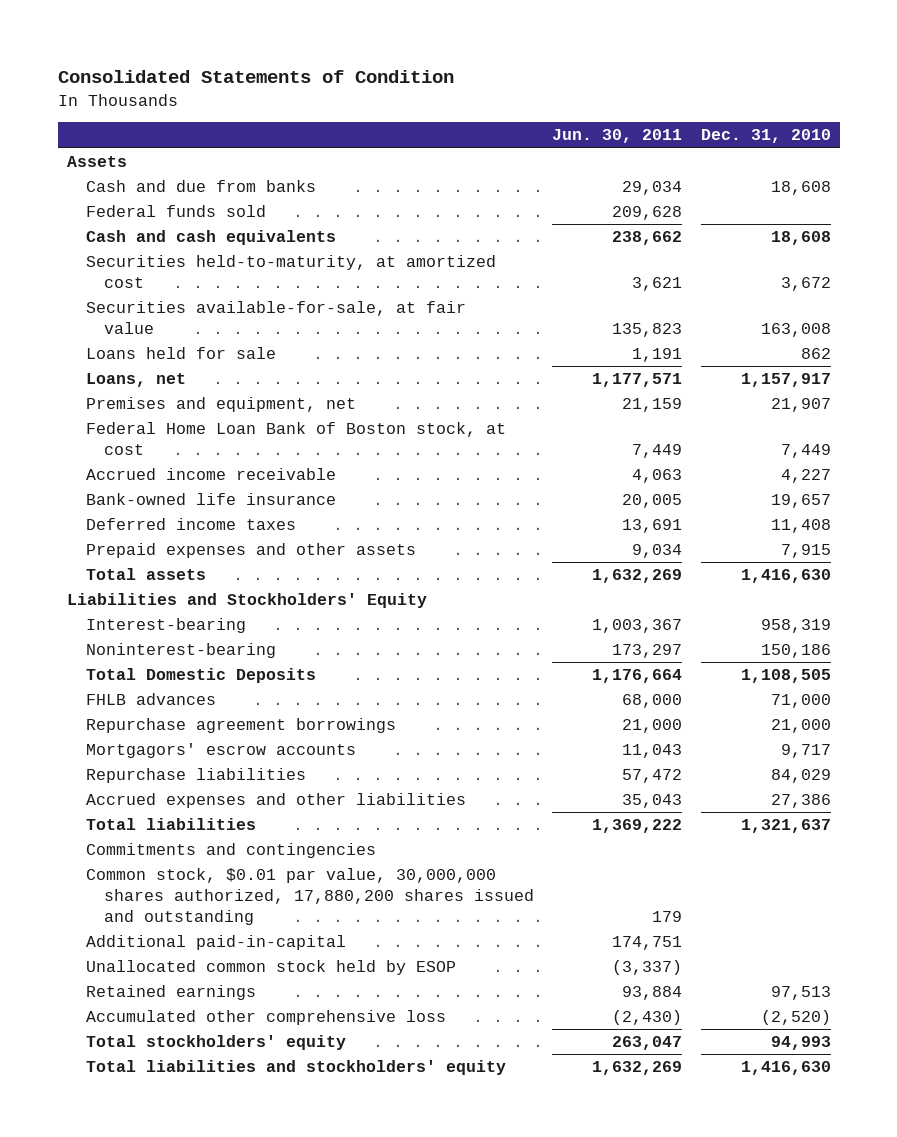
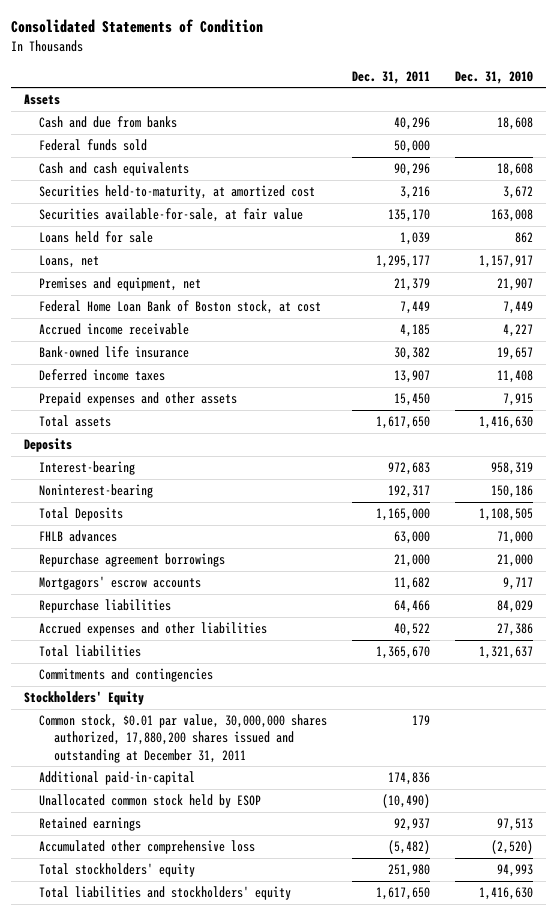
- | Jun. 30, 2011 | Dec. 31, 2010
+ | Dec. 31, 2011 | Dec. 31, 2010
- Liabilities and Stockholders' Equity
+ Deposits
- Total Domestic Deposits | 1,176,664 | 1,108,505
+ Total Deposits | 1,165,000 | 1,108,505
- Common stock, $0.01 par value, 30,000,000 shares authorized, 17,880,200 shares issued and outstanding | 179 |
+ Stockholders' Equity
+ Common stock, $0.01 par value, 30,000,000 shares authorized, 17,880,200 shares issued and outstanding at December 31, 2011 | 179 |

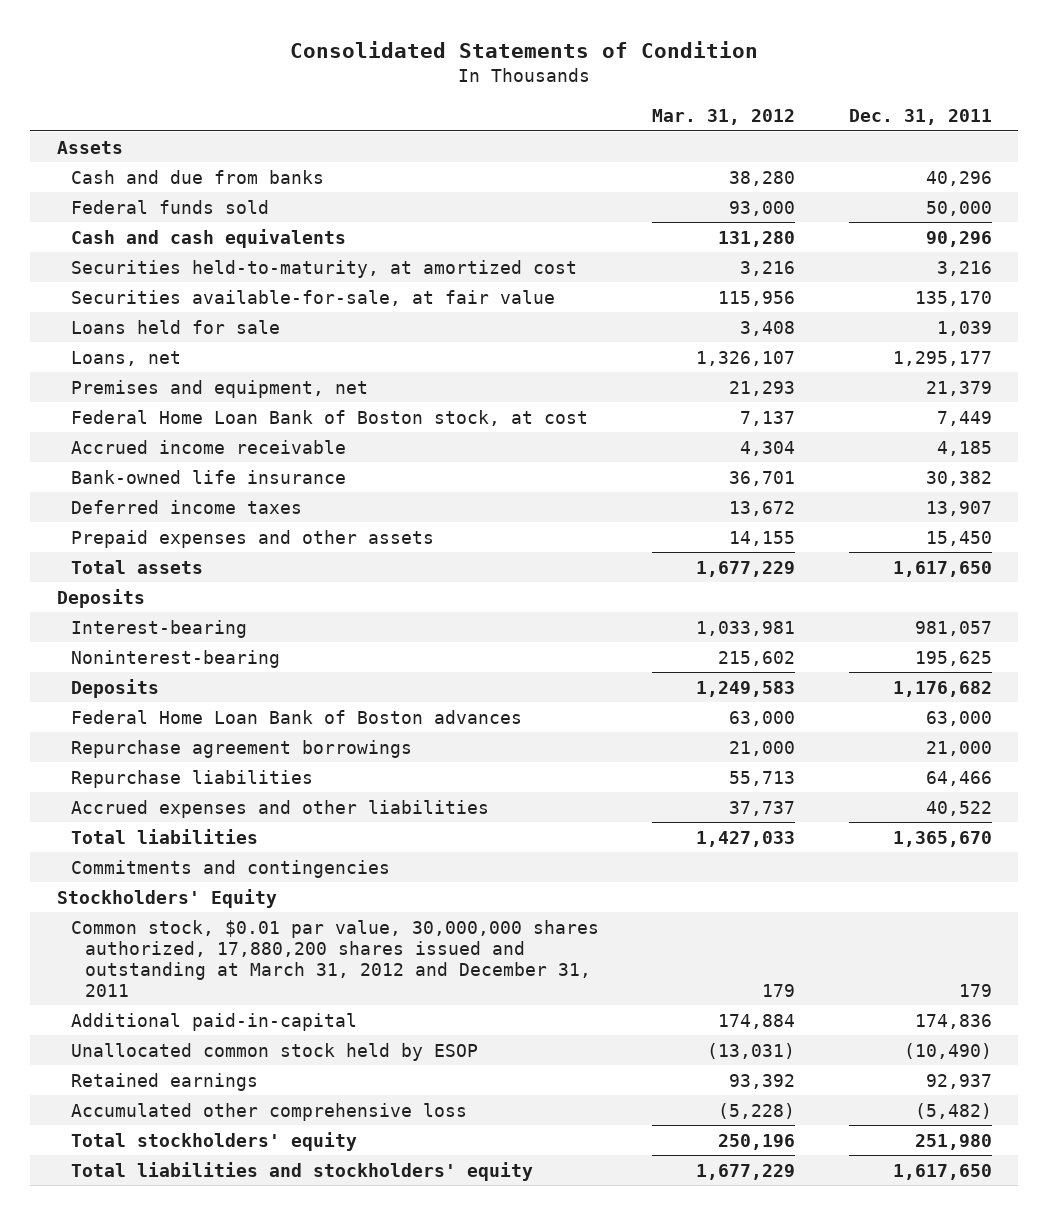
- | Dec. 31, 2011 | Dec. 31, 2010
+ | Mar. 31, 2012 | Dec. 31, 2011
- Interest-bearing | 972,683 | 958,319
- Noninterest-bearing | 192,317 | 150,186
- Total Deposits | 1,165,000 | 1,108,505
- FHLB advances | 63,000 | 71,000
+ Interest-bearing | 1,033,981 | 981,057
+ Noninterest-bearing | 215,602 | 195,625
+ Deposits | 1,249,583 | 1,176,682
+ Federal Home Loan Bank of Boston advances | 63,000 | 63,000
- Mortgagors' escrow accounts | 11,682 | 9,717
- Common stock, $0.01 par value, 30,000,000 shares authorized, 17,880,200 shares issued and outstanding at December 31, 2011 | 179 |
+ Common stock, $0.01 par value, 30,000,000 shares authorized, 17,880,200 shares issued and outstanding at March 31, 2012 and December 31, 2011 | 179 | 179

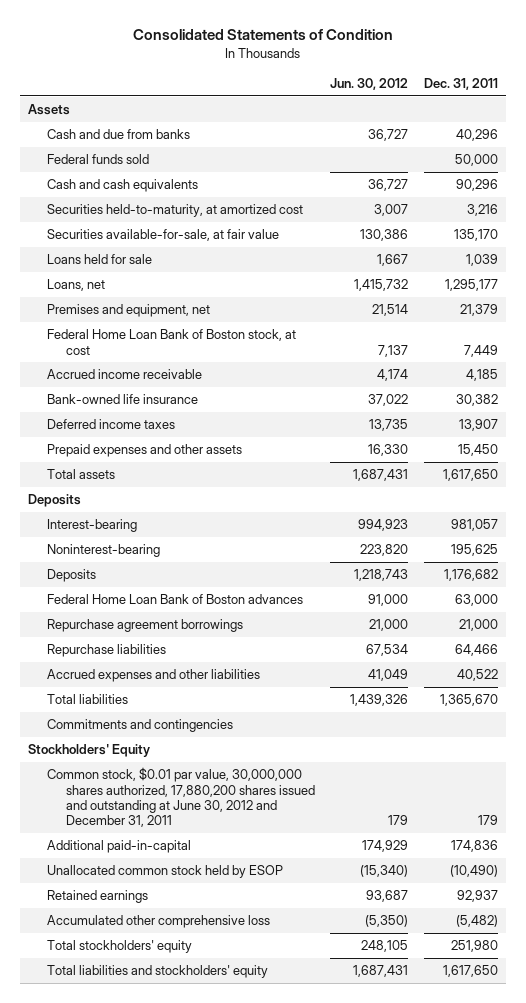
- | Mar. 31, 2012 | Dec. 31, 2011
+ | Jun. 30, 2012 | Dec. 31, 2011
- Common stock, $0.01 par value, 30,000,000 shares authorized, 17,880,200 shares issued and outstanding at March 31, 2012 and December 31, 2011 | 179 | 179
+ Common stock, $0.01 par value, 30,000,000 shares authorized, 17,880,200 shares issued and outstanding at June 30, 2012 and December 31, 2011 | 179 | 179

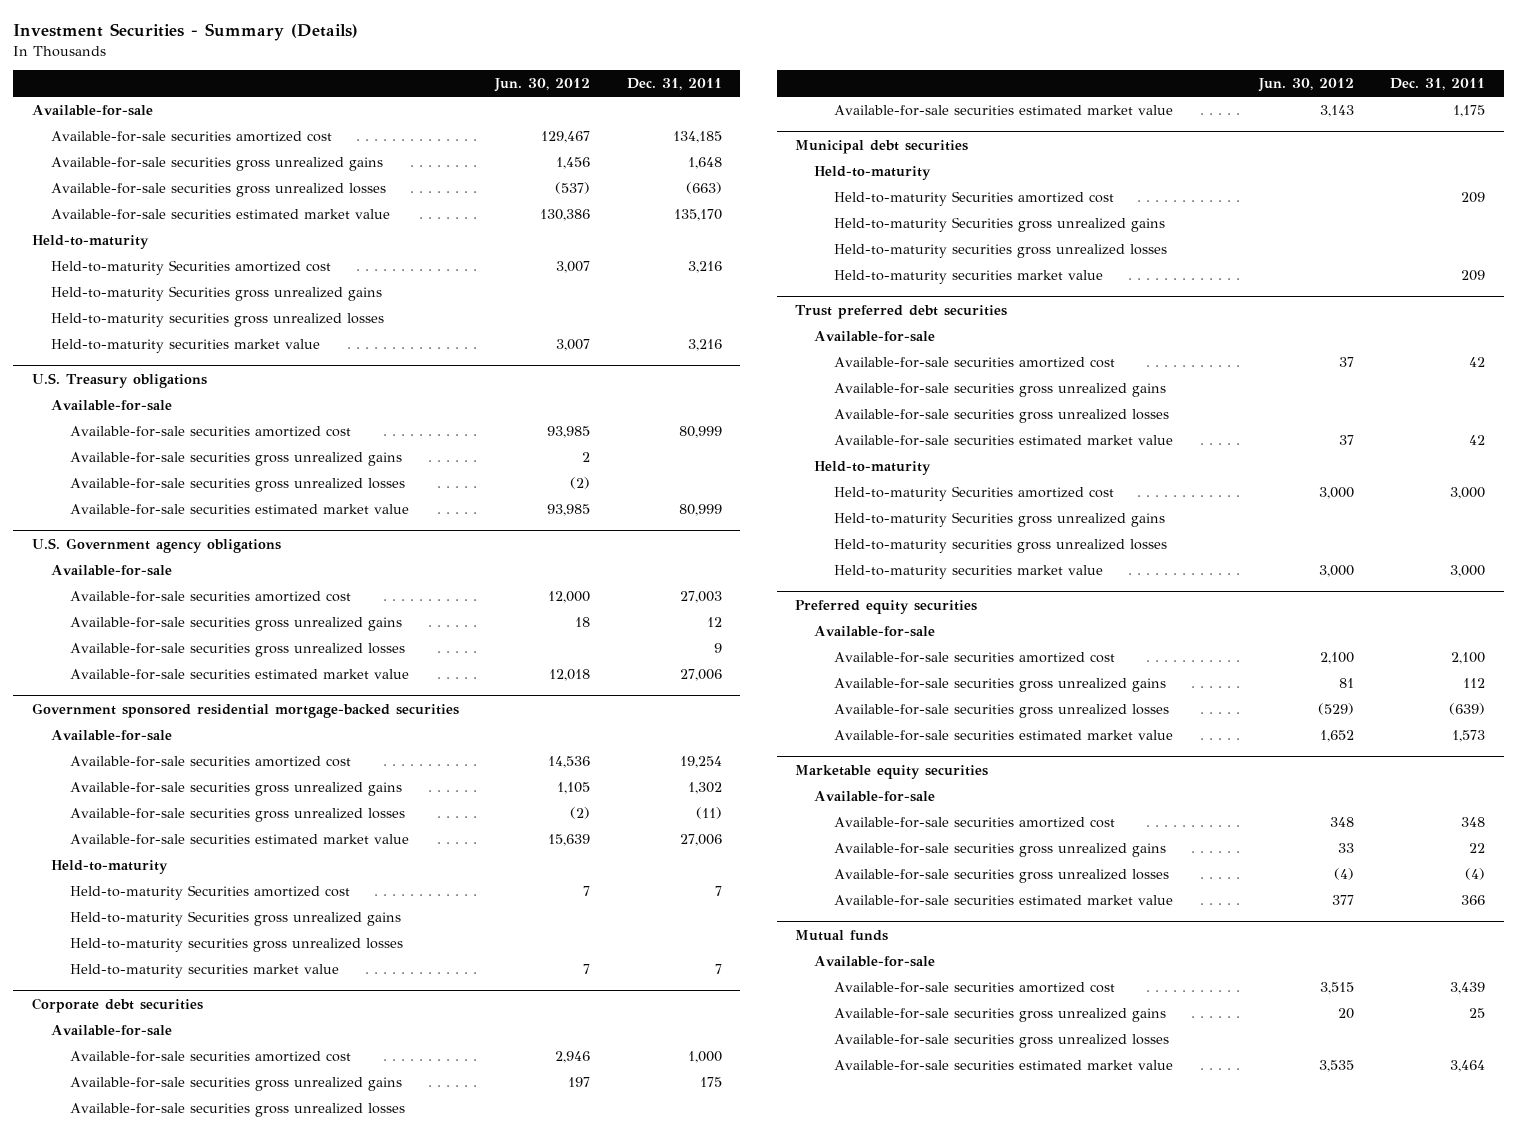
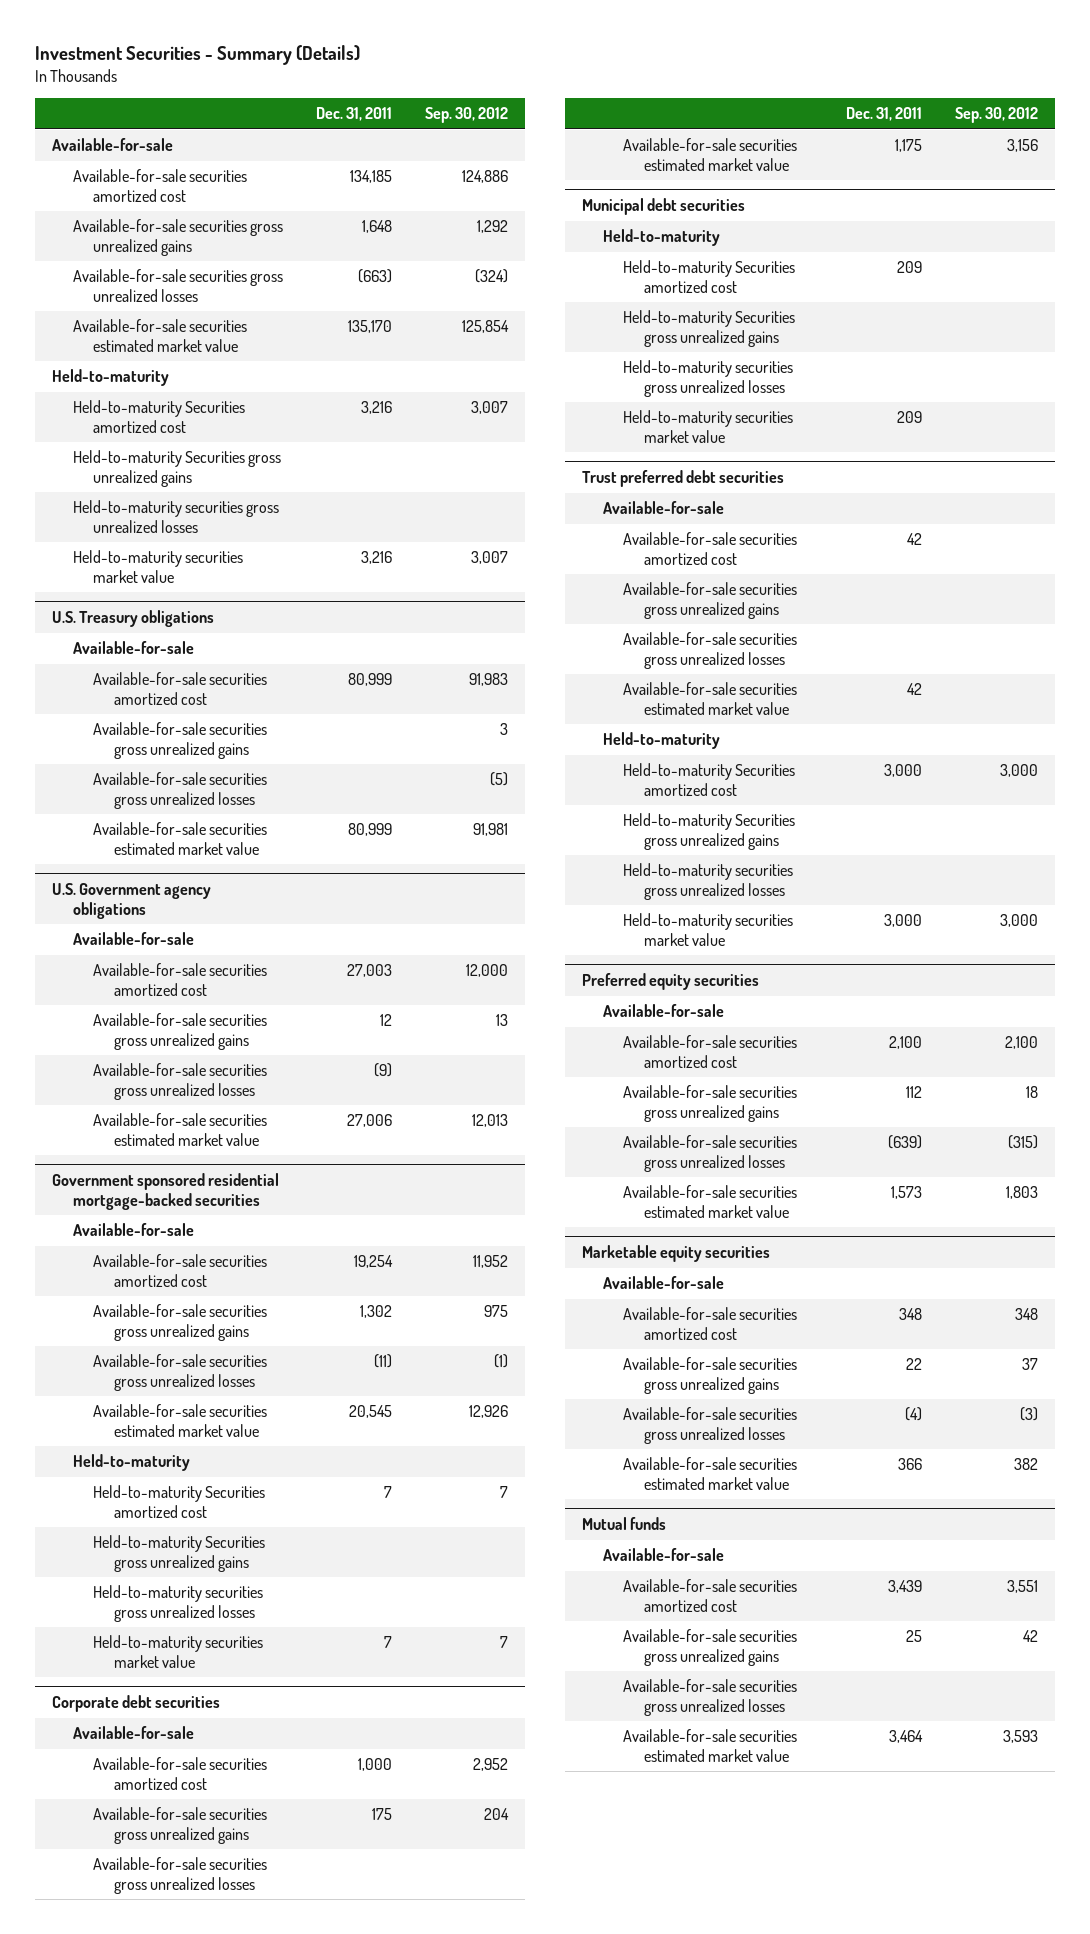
- | Jun. 30, 2012 | Dec. 31, 2011
+ | Dec. 31, 2011 | Sep. 30, 2012
@ U.S. Government agency obligations
- Available-for-sale securities gross unrealized losses | | 9
+ Available-for-sale securities gross unrealized losses | (9) |
@ Government sponsored residential mortgage-backed securities
- Available-for-sale securities estimated market value | 15,639 | 27,006
+ Available-for-sale securities estimated market value | 20,545 | 12,926

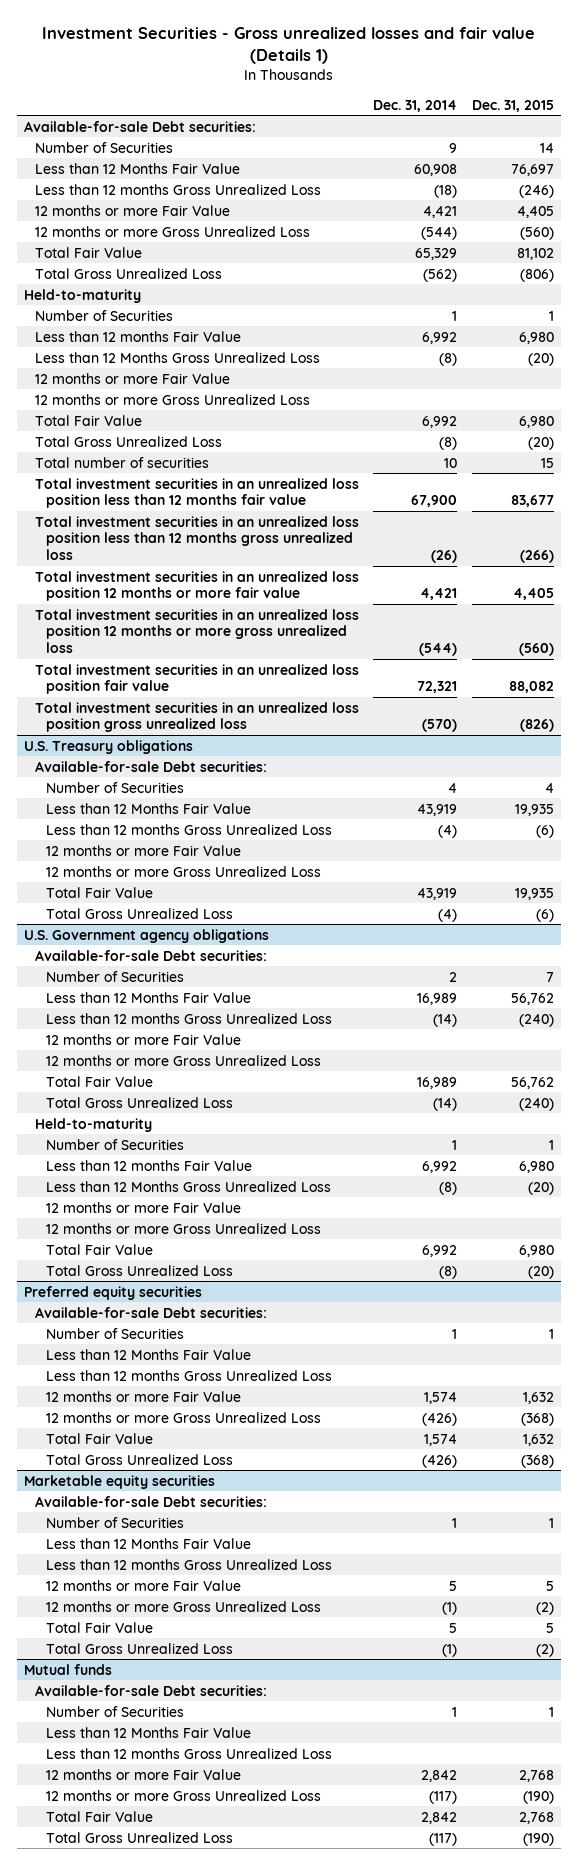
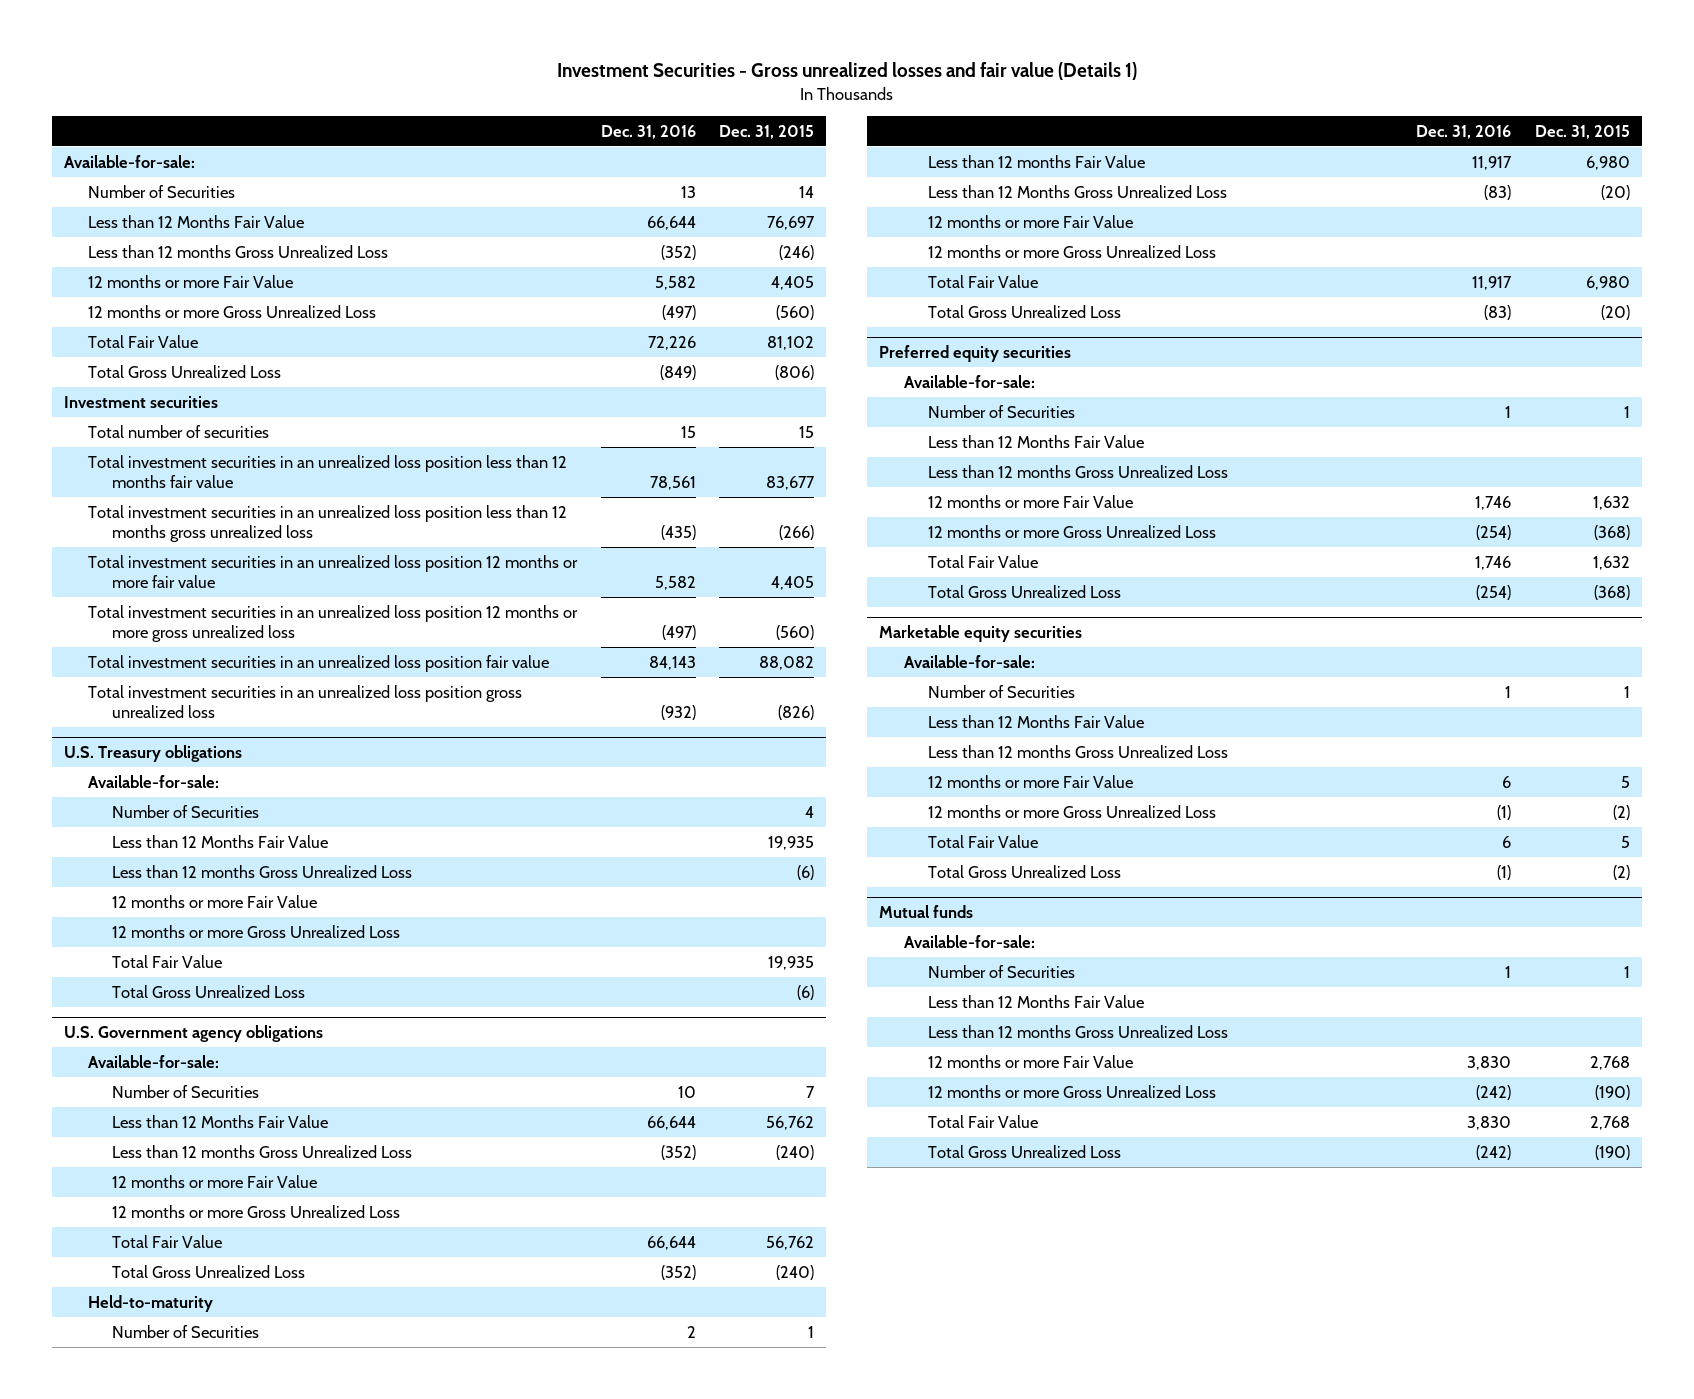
- | Dec. 31, 2014 | Dec. 31, 2015
+ | Dec. 31, 2016 | Dec. 31, 2015
- Available-for-sale Debt securities:
+ Available-for-sale:
- Held-to-maturity
- Number of Securities | 1 | 1
- Less than 12 months Fair Value | 6,992 | 6,980
- Less than 12 Months Gross Unrealized Loss | (8) | (20)
- 12 months or more Fair Value
- 12 months or more Gross Unrealized Loss
- Total Fair Value | 6,992 | 6,980
- Total Gross Unrealized Loss | (8) | (20)
+ Investment securities
@ U.S. Treasury obligations
- Available-for-sale Debt securities:
+ Available-for-sale:
@ U.S. Government agency obligations
- Available-for-sale Debt securities:
+ Available-for-sale:
@ Preferred equity securities
- Available-for-sale Debt securities:
+ Available-for-sale:
@ Marketable equity securities
- Available-for-sale Debt securities:
+ Available-for-sale:
@ Mutual funds
- Available-for-sale Debt securities:
+ Available-for-sale:

